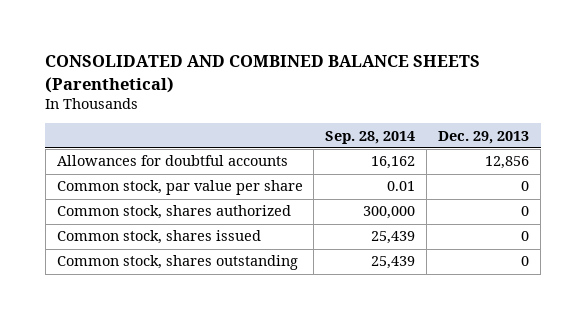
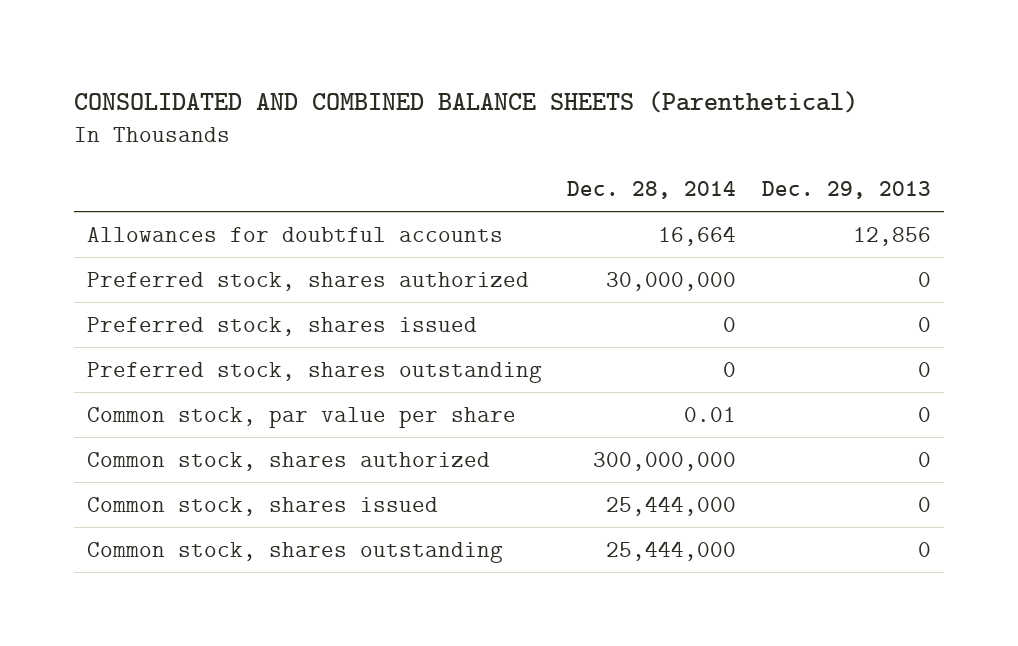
- | Sep. 28, 2014 | Dec. 29, 2013
+ | Dec. 28, 2014 | Dec. 29, 2013
+ Preferred stock, shares authorized | 30,000,000 | 0
+ Preferred stock, shares issued | 0 | 0
+ Preferred stock, shares outstanding | 0 | 0

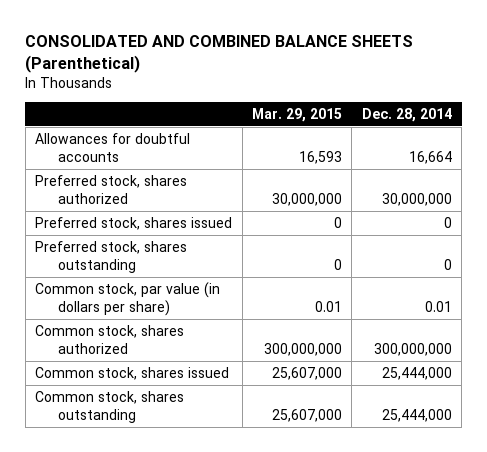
- | Dec. 28, 2014 | Dec. 29, 2013
+ | Mar. 29, 2015 | Dec. 28, 2014
- Common stock, par value per share | 0.01 | 0
+ Common stock, par value (in dollars per share) | 0.01 | 0.01

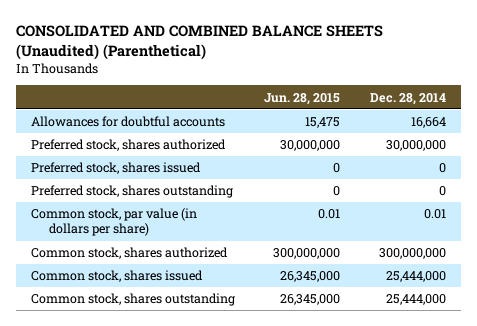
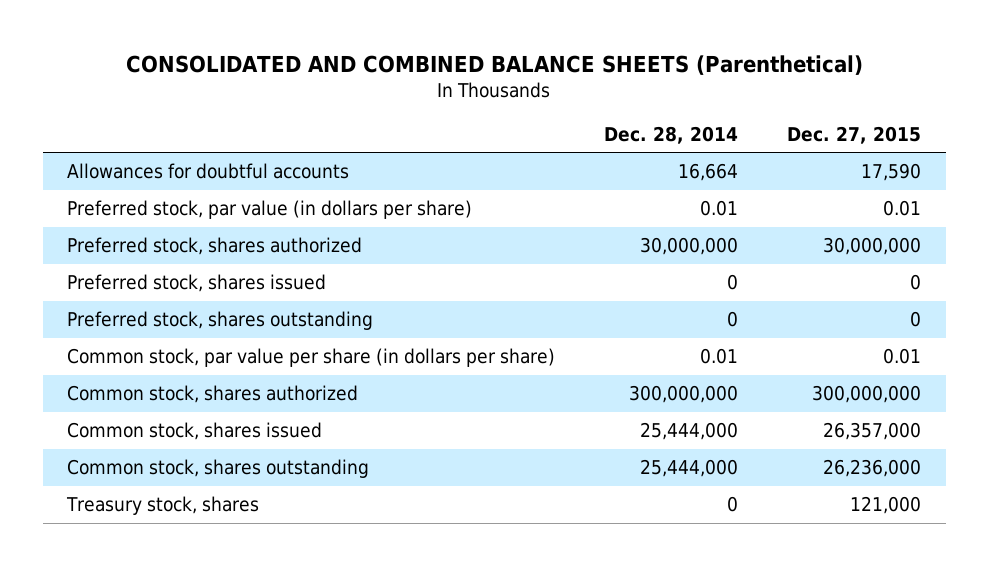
- CONSOLIDATED AND COMBINED BALANCE SHEETS (Unaudited) (Parenthetical)
+ CONSOLIDATED AND COMBINED BALANCE SHEETS (Parenthetical)
- | Jun. 28, 2015 | Dec. 28, 2014
+ | Dec. 28, 2014 | Dec. 27, 2015
+ Preferred stock, par value (in dollars per share) | 0.01 | 0.01
- Common stock, par value (in dollars per share) | 0.01 | 0.01
+ Common stock, par value per share (in dollars per share) | 0.01 | 0.01
+ Treasury stock, shares | 0 | 121,000

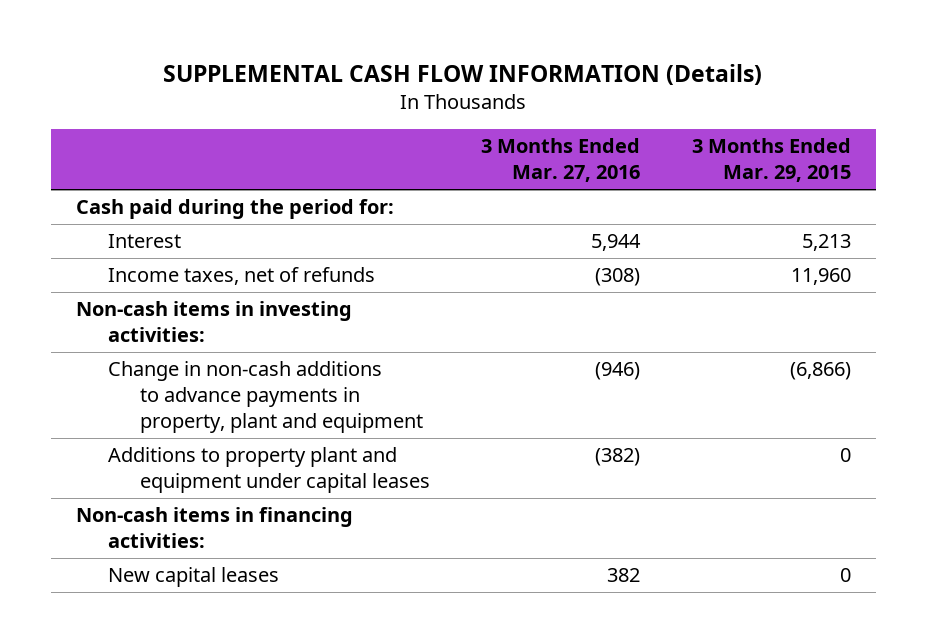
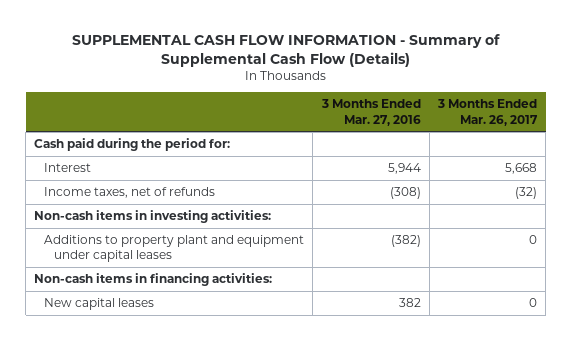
- SUPPLEMENTAL CASH FLOW INFORMATION (Details)
+ SUPPLEMENTAL CASH FLOW INFORMATION - Summary of Supplemental Cash Flow (Details)
- | 3 Months Ended Mar. 27, 2016 | 3 Months Ended Mar. 29, 2015
+ | 3 Months Ended Mar. 27, 2016 | 3 Months Ended Mar. 26, 2017
- Change in non-cash additions to advance payments in property, plant and equipment | (946) | (6,866)

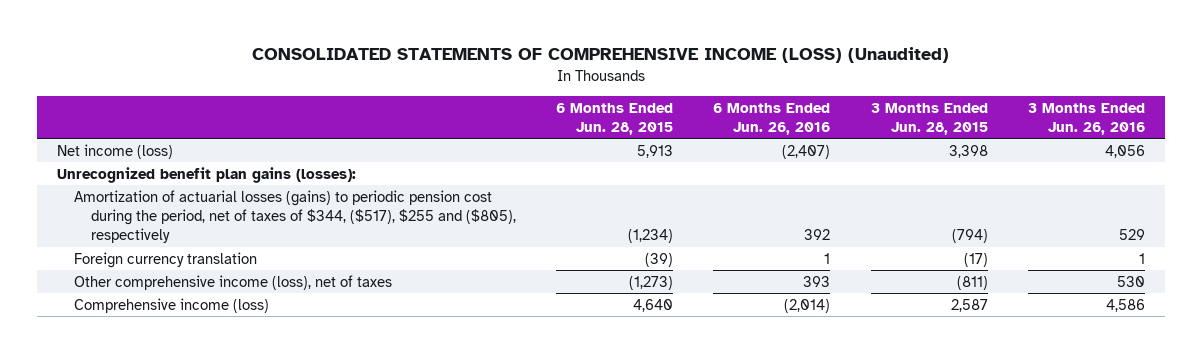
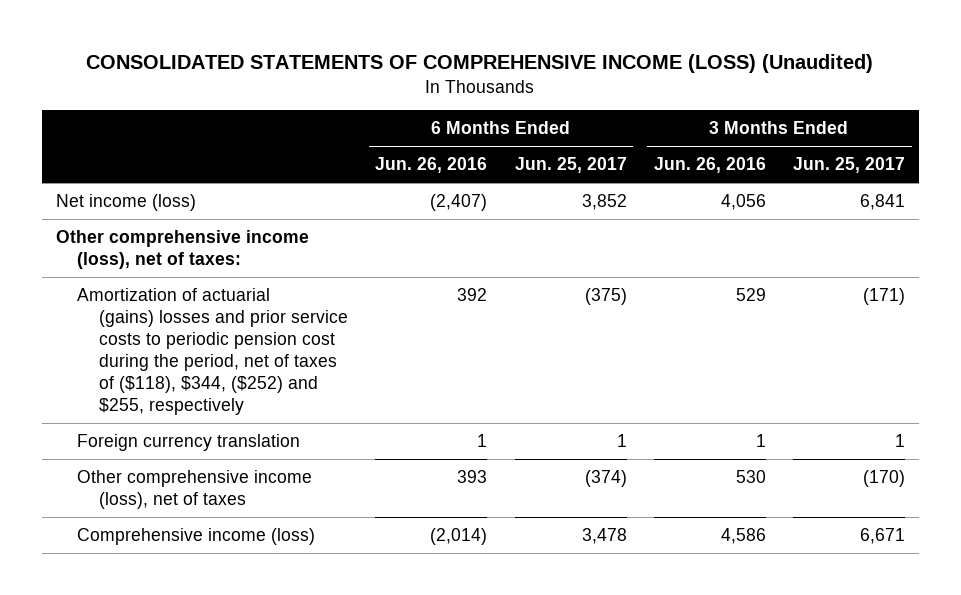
- | 6 Months Ended Jun. 28, 2015 | 6 Months Ended Jun. 26, 2016 | 3 Months Ended Jun. 28, 2015 | 3 Months Ended Jun. 26, 2016
+ | 6 Months Ended Jun. 26, 2016 | 6 Months Ended Jun. 25, 2017 | 3 Months Ended Jun. 26, 2016 | 3 Months Ended Jun. 25, 2017
- Unrecognized benefit plan gains (losses):
- Amortization of actuarial losses (gains) to periodic pension cost during the period, net of taxes of $344, ($517), $255 and ($805), respectively | (1,234) | 392 | (794) | 529
+ Other comprehensive income (loss), net of taxes:
+ Amortization of actuarial (gains) losses and prior service costs to periodic pension cost during the period, net of taxes of ($118), $344, ($252) and $255, respectively | 392 | (375) | 529 | (171)

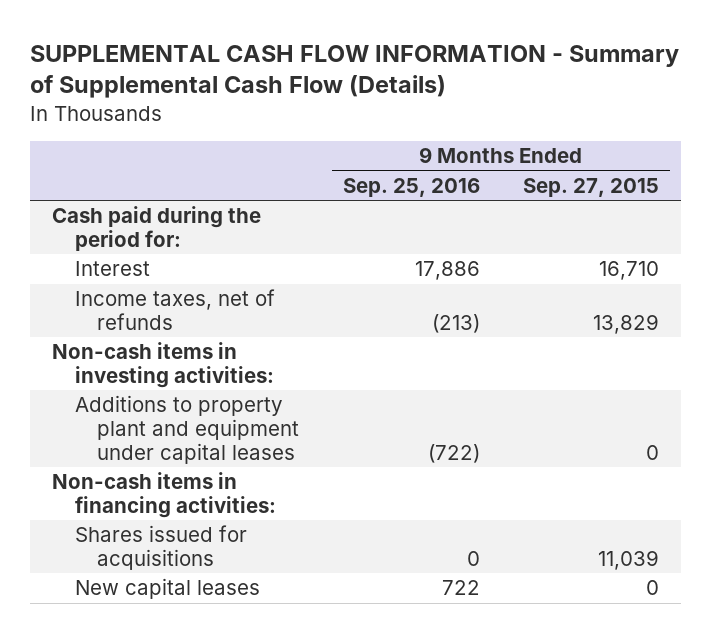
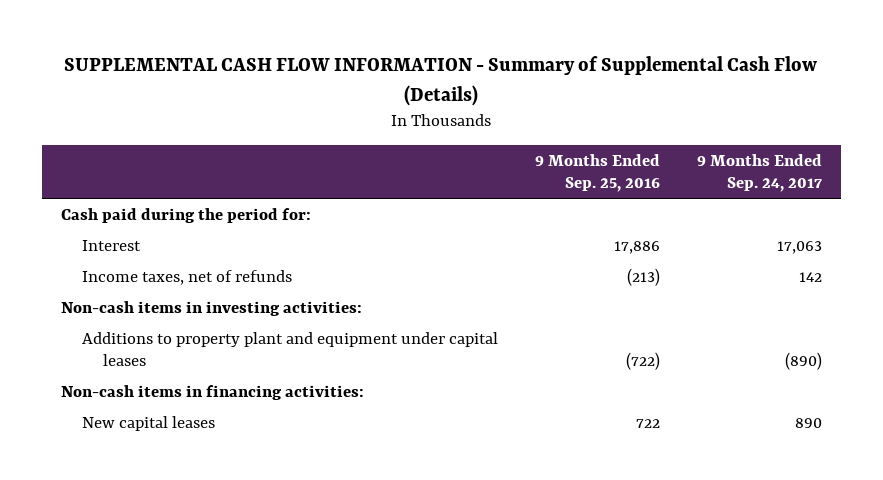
- | 9 Months Ended Sep. 25, 2016 | 9 Months Ended Sep. 27, 2015
+ | 9 Months Ended Sep. 25, 2016 | 9 Months Ended Sep. 24, 2017
- Shares issued for acquisitions | 0 | 11,039

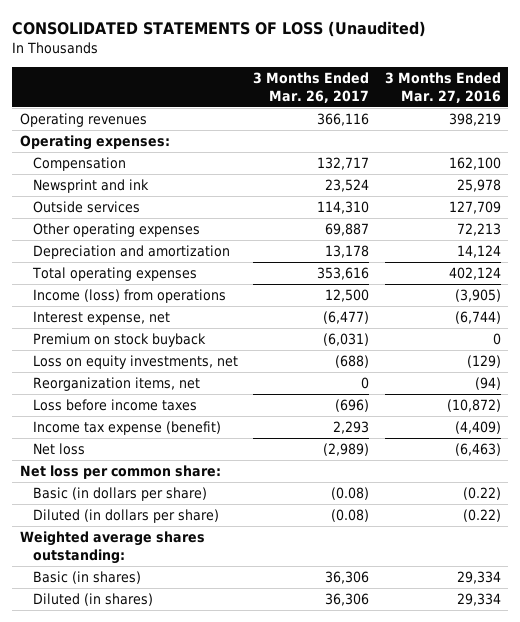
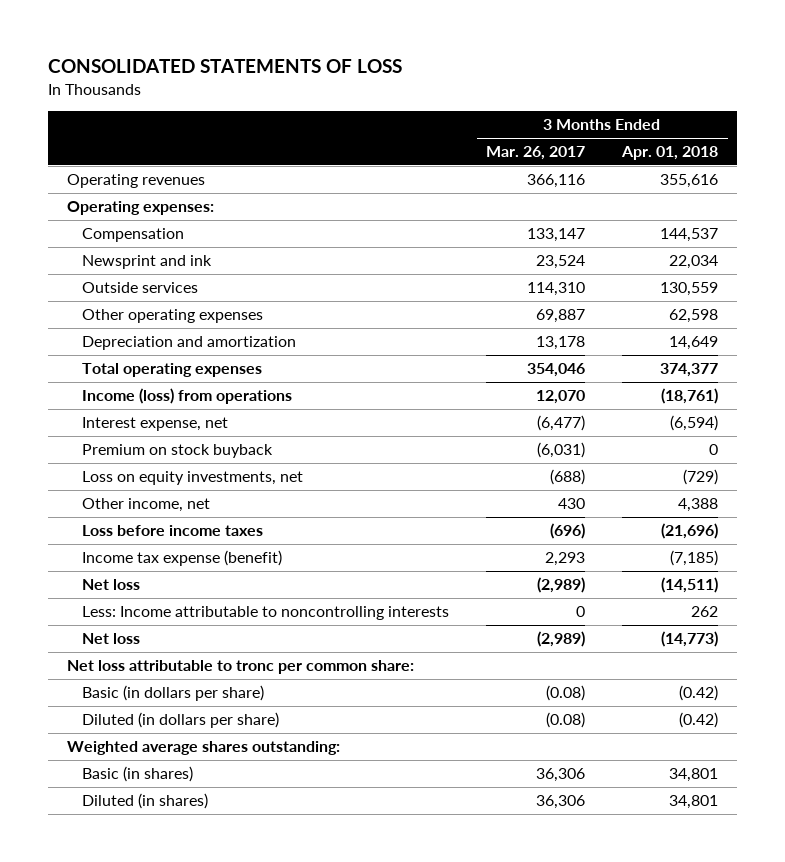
- CONSOLIDATED STATEMENTS OF LOSS (Unaudited)
+ CONSOLIDATED STATEMENTS OF LOSS
- | 3 Months Ended Mar. 26, 2017 | 3 Months Ended Mar. 27, 2016
+ | 3 Months Ended Mar. 26, 2017 | 3 Months Ended Apr. 01, 2018
- Compensation | 132,717 | 162,100
+ Compensation | 133,147 | 144,537
- Total operating expenses | 353,616 | 402,124
- Income (loss) from operations | 12,500 | (3,905)
+ Total operating expenses | 354,046 | 374,377
+ Income (loss) from operations | 12,070 | (18,761)
- Reorganization items, net | 0 | (94)
+ Other income, net | 430 | 4,388
- Net loss per common share:
+ Less: Income attributable to noncontrolling interests | 0 | 262
+ Net loss | (2,989) | (14,773)
+ Net loss attributable to tronc per common share:

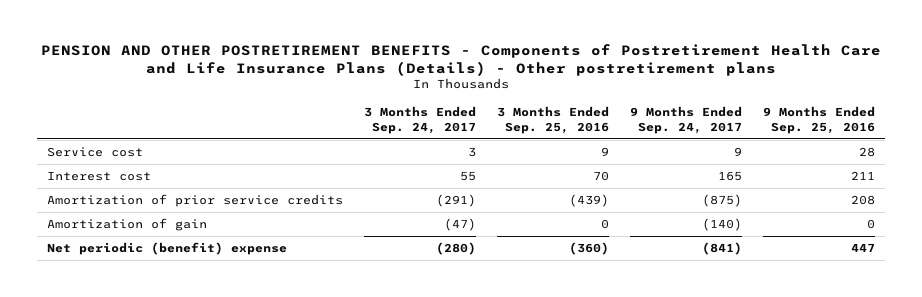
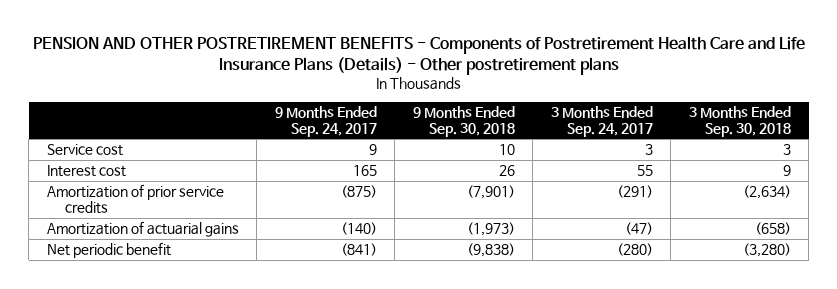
- | 3 Months Ended Sep. 24, 2017 | 3 Months Ended Sep. 25, 2016 | 9 Months Ended Sep. 24, 2017 | 9 Months Ended Sep. 25, 2016
+ | 9 Months Ended Sep. 24, 2017 | 9 Months Ended Sep. 30, 2018 | 3 Months Ended Sep. 24, 2017 | 3 Months Ended Sep. 30, 2018
- Amortization of gain | (47) | 0 | (140) | 0
- Net periodic (benefit) expense | (280) | (360) | (841) | 447
+ Amortization of actuarial gains | (140) | (1,973) | (47) | (658)
+ Net periodic benefit | (841) | (9,838) | (280) | (3,280)

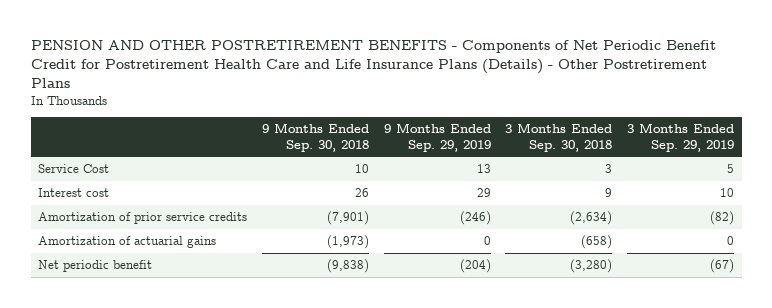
- PENSION AND OTHER POSTRETIREMENT BENEFITS - Components of Postretirement Health Care and Life Insurance Plans (Details) - Other postretirement plans
+ PENSION AND OTHER POSTRETIREMENT BENEFITS - Components of Net Periodic Benefit Credit for Postretirement Health Care and Life Insurance Plans (Details) - Other Postretirement Plans
- | 9 Months Ended Sep. 24, 2017 | 9 Months Ended Sep. 30, 2018 | 3 Months Ended Sep. 24, 2017 | 3 Months Ended Sep. 30, 2018
+ | 9 Months Ended Sep. 30, 2018 | 9 Months Ended Sep. 29, 2019 | 3 Months Ended Sep. 30, 2018 | 3 Months Ended Sep. 29, 2019
- Service cost | 9 | 10 | 3 | 3
+ Service Cost | 10 | 13 | 3 | 5

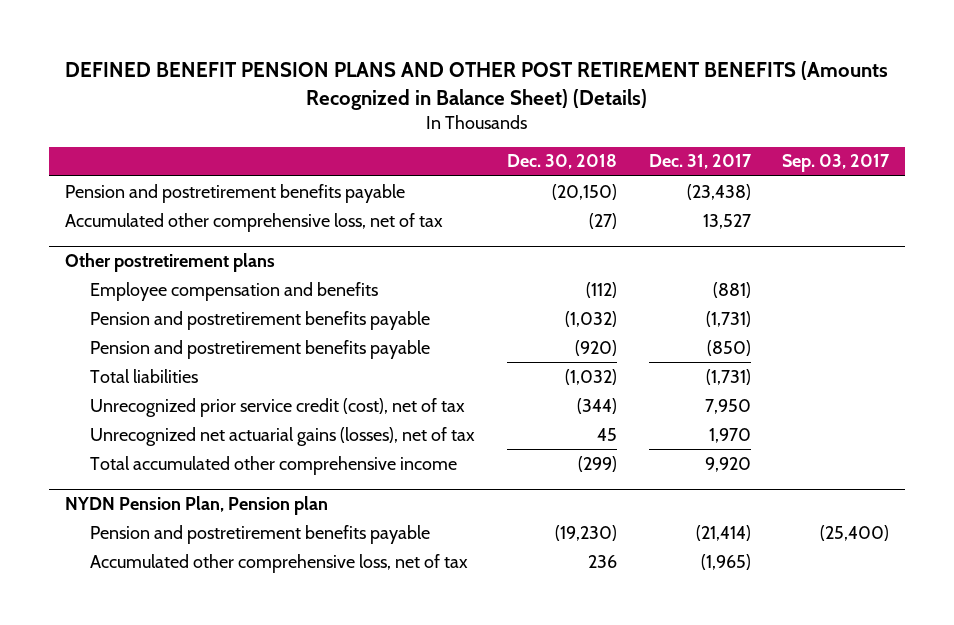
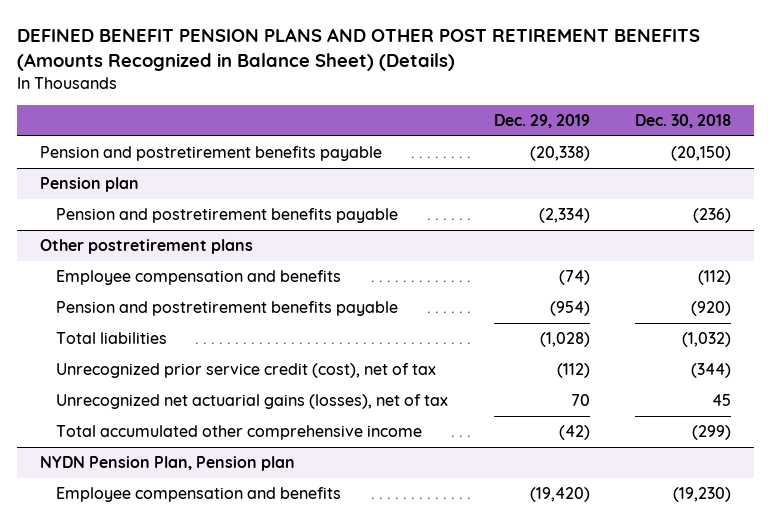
- | Dec. 30, 2018 | Dec. 31, 2017 | Sep. 03, 2017
+ | Dec. 29, 2019 | Dec. 30, 2018
- Accumulated other comprehensive loss, net of tax | (27) | 13,527 |
+ Pension plan
+ Pension and postretirement benefits payable | (2,334) | (236)
@ Other postretirement plans
- Pension and postretirement benefits payable | (1,032) | (1,731) |
@ NYDN Pension Plan, Pension plan
- Pension and postretirement benefits payable | (19,230) | (21,414) | (25,400)
- Accumulated other comprehensive loss, net of tax | 236 | (1,965) |
+ Employee compensation and benefits | (19,420) | (19,230)

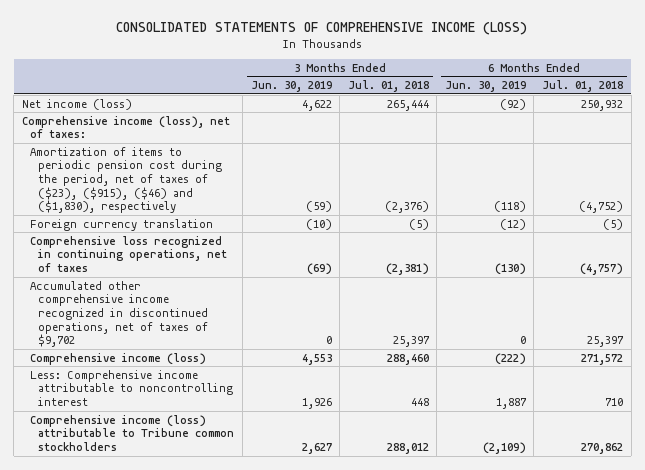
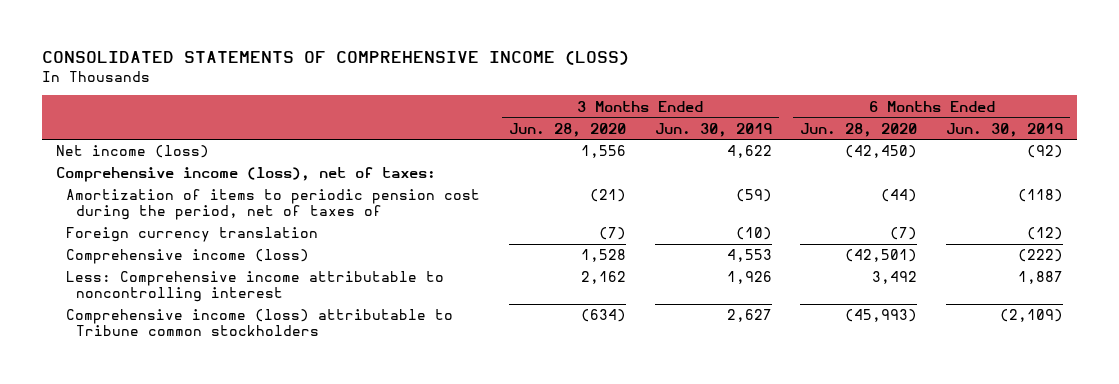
- | 3 Months Ended Jun. 30, 2019 | 3 Months Ended Jul. 01, 2018 | 6 Months Ended Jun. 30, 2019 | 6 Months Ended Jul. 01, 2018
+ | 3 Months Ended Jun. 28, 2020 | 3 Months Ended Jun. 30, 2019 | 6 Months Ended Jun. 28, 2020 | 6 Months Ended Jun. 30, 2019
- Amortization of items to periodic pension cost during the period, net of taxes of ($23), ($915), ($46) and ($1,830), respectively | (59) | (2,376) | (118) | (4,752)
+ Amortization of items to periodic pension cost during the period, net of taxes of | (21) | (59) | (44) | (118)
- Comprehensive loss recognized in continuing operations, net of taxes | (69) | (2,381) | (130) | (4,757)
- Accumulated other comprehensive income recognized in discontinued operations, net of taxes of $9,702 | 0 | 25,397 | 0 | 25,397

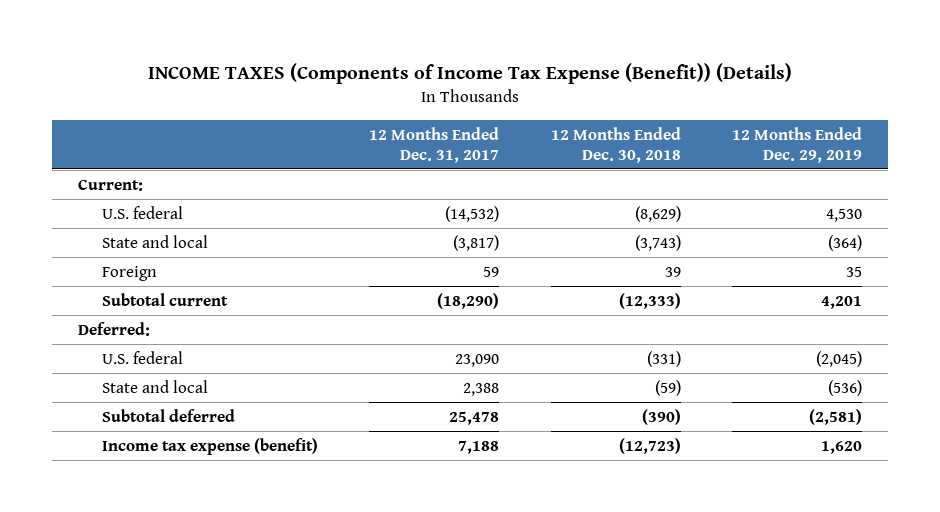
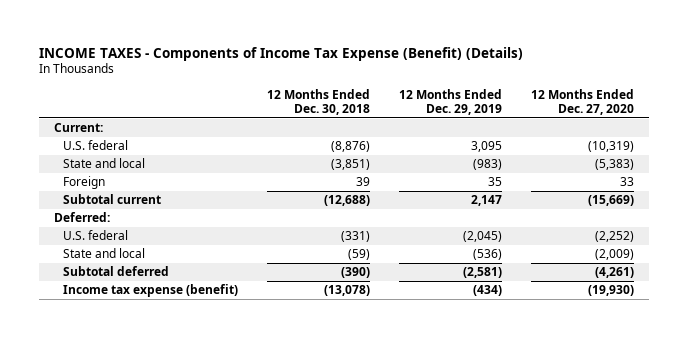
- INCOME TAXES (Components of Income Tax Expense (Benefit)) (Details)
+ INCOME TAXES - Components of Income Tax Expense (Benefit) (Details)
- | 12 Months Ended Dec. 31, 2017 | 12 Months Ended Dec. 30, 2018 | 12 Months Ended Dec. 29, 2019
+ | 12 Months Ended Dec. 30, 2018 | 12 Months Ended Dec. 29, 2019 | 12 Months Ended Dec. 27, 2020
- U.S. federal | (14,532) | (8,629) | 4,530
- State and local | (3,817) | (3,743) | (364)
+ U.S. federal | (8,876) | 3,095 | (10,319)
+ State and local | (3,851) | (983) | (5,383)
- Subtotal current | (18,290) | (12,333) | 4,201
+ Subtotal current | (12,688) | 2,147 | (15,669)
- Income tax expense (benefit) | 7,188 | (12,723) | 1,620
+ Income tax expense (benefit) | (13,078) | (434) | (19,930)

